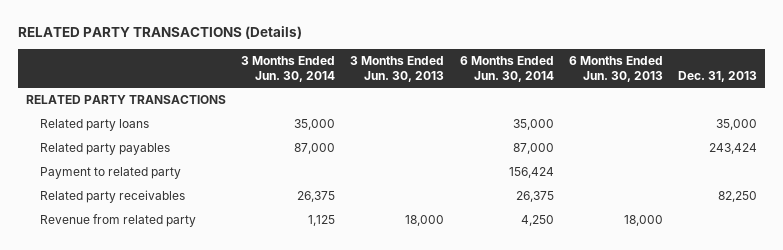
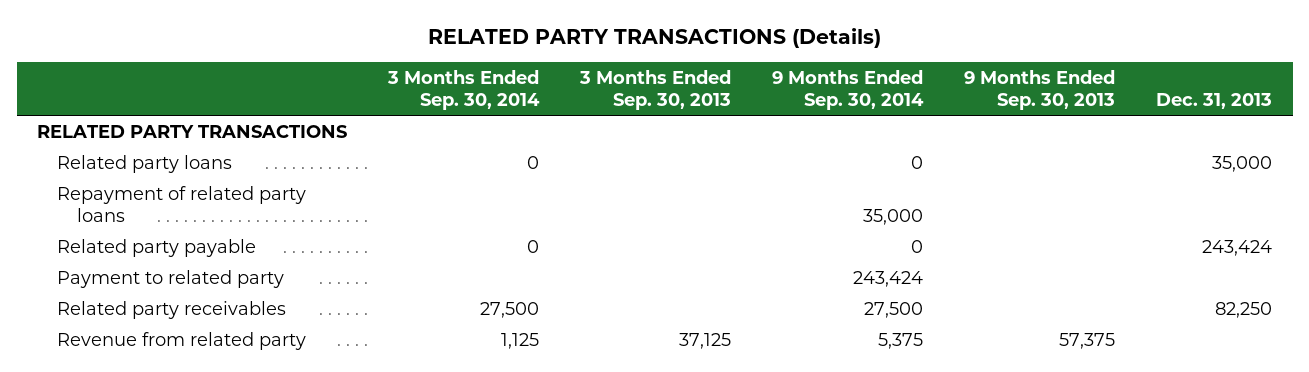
- | 3 Months Ended Jun. 30, 2014 | 3 Months Ended Jun. 30, 2013 | 6 Months Ended Jun. 30, 2014 | 6 Months Ended Jun. 30, 2013 | Dec. 31, 2013
+ | 3 Months Ended Sep. 30, 2014 | 3 Months Ended Sep. 30, 2013 | 9 Months Ended Sep. 30, 2014 | 9 Months Ended Sep. 30, 2013 | Dec. 31, 2013
- Related party payables | 87,000 | | 87,000 | | 243,424
+ Repayment of related party loans | | | 35,000 | |
+ Related party payable | 0 | | 0 | | 243,424

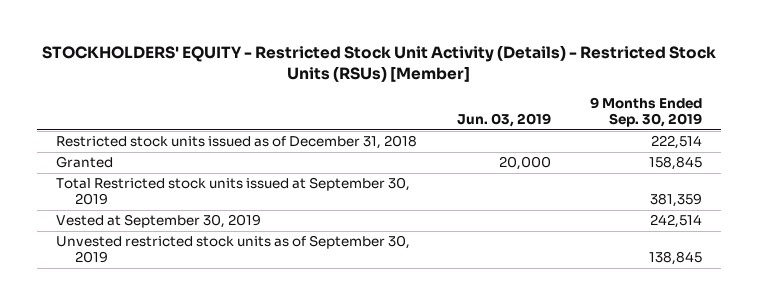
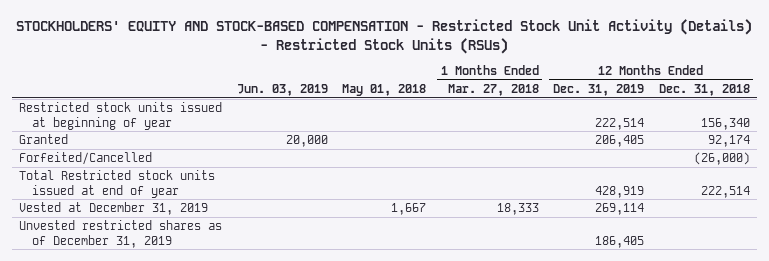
- STOCKHOLDERS' EQUITY - Restricted Stock Unit Activity (Details) - Restricted Stock Units (RSUs) [Member]
+ STOCKHOLDERS' EQUITY AND STOCK-BASED COMPENSATION - Restricted Stock Unit Activity (Details) - Restricted Stock Units (RSUs)
- | Jun. 03, 2019 | 9 Months Ended Sep. 30, 2019
+ | Jun. 03, 2019 | May 01, 2018 | 1 Months Ended Mar. 27, 2018 | 12 Months Ended Dec. 31, 2019 | 12 Months Ended Dec. 31, 2018
- Restricted stock units issued as of December 31, 2018 | | 222,514
+ Restricted stock units issued at beginning of year | | | | 222,514 | 156,340
- Total Restricted stock units issued at September 30, 2019 | | 381,359
- Vested at September 30, 2019 | | 242,514
- Unvested restricted stock units as of September 30, 2019 | | 138,845
+ Forfeited/Cancelled | | | | | (26,000)
+ Total Restricted stock units issued at end of year | | | | 428,919 | 222,514
+ Vested at December 31, 2019 | | 1,667 | 18,333 | 269,114 |
+ Unvested restricted shares as of December 31, 2019 | | | | 186,405 |

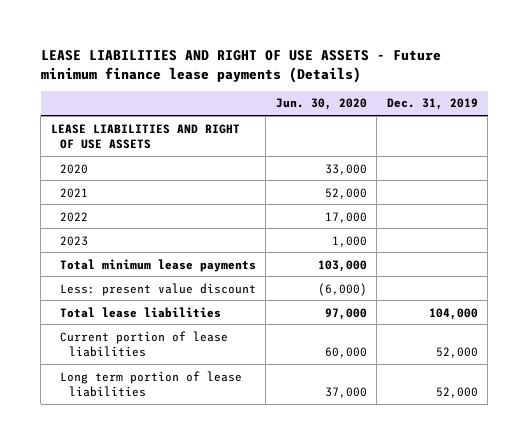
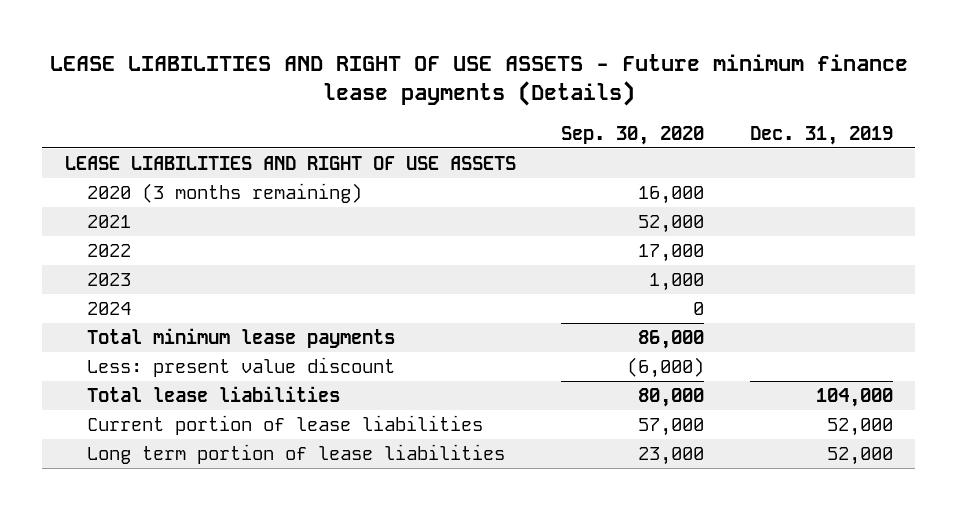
- | Jun. 30, 2020 | Dec. 31, 2019
+ | Sep. 30, 2020 | Dec. 31, 2019
- 2020 | 33,000 |
+ 2020 (3 months remaining) | 16,000 |
+ 2024 | 0 |

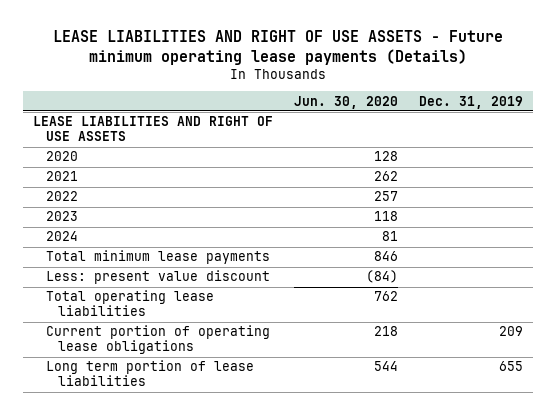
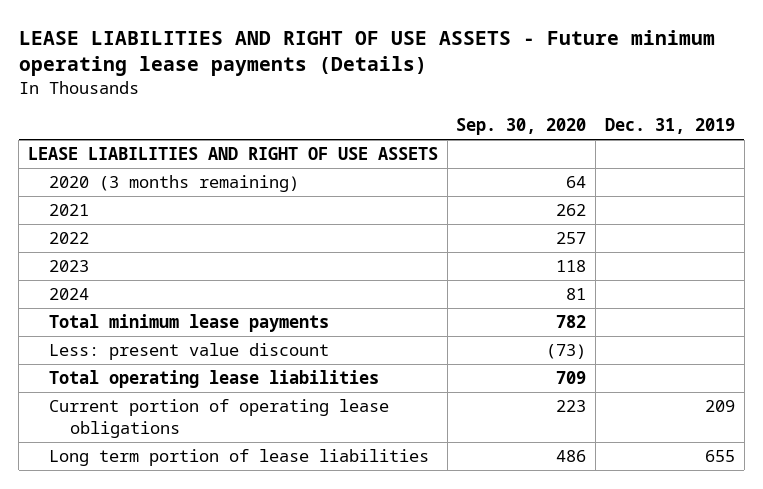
- | Jun. 30, 2020 | Dec. 31, 2019
+ | Sep. 30, 2020 | Dec. 31, 2019
- 2020 | 128 |
+ 2020 (3 months remaining) | 64 |

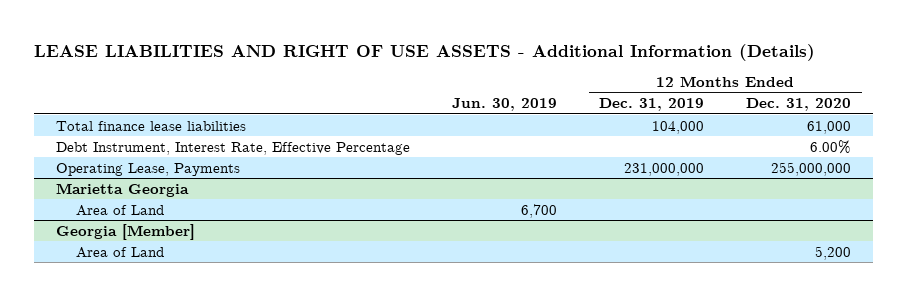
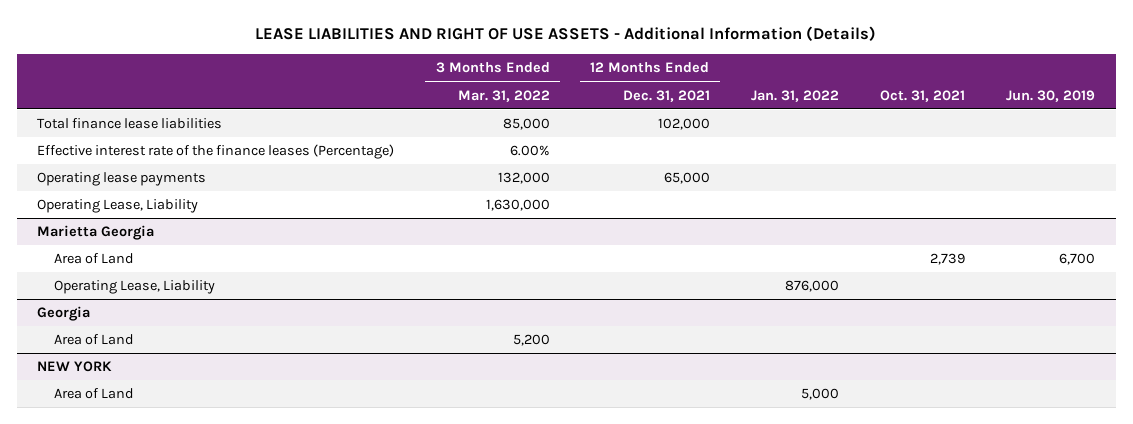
- | Jun. 30, 2019 | 12 Months Ended Dec. 31, 2019 | 12 Months Ended Dec. 31, 2020
+ | 3 Months Ended Mar. 31, 2022 | 12 Months Ended Dec. 31, 2021 | Jan. 31, 2022 | Oct. 31, 2021 | Jun. 30, 2019
- Debt Instrument, Interest Rate, Effective Percentage | | | 6.00%
- Operating Lease, Payments | | 231,000,000 | 255,000,000
+ Effective interest rate of the finance leases (Percentage) | 6.00% | | | |
+ Operating lease payments | 132,000 | 65,000 | | |
+ Operating Lease, Liability | 1,630,000 | | | |
- Georgia [Member]
@ Marietta Georgia
+ Operating Lease, Liability | | | 876,000 | |
+ Georgia
+ NEW YORK
+ Area of Land | | | 5,000 | |

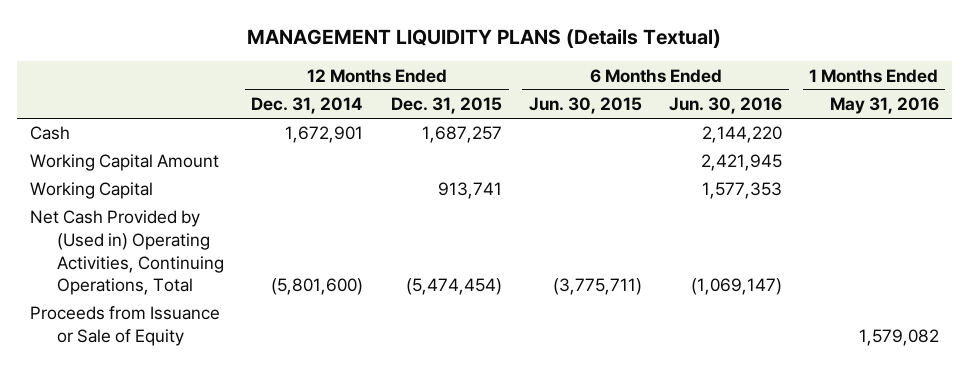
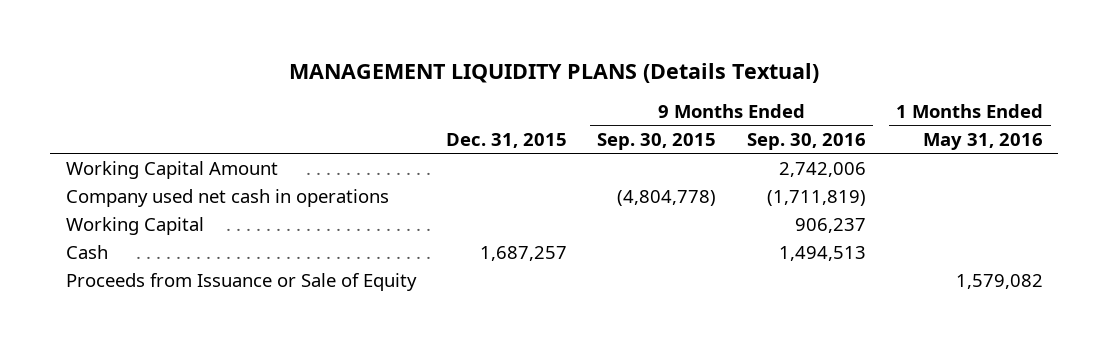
- | 12 Months Ended Dec. 31, 2014 | 12 Months Ended Dec. 31, 2015 | 6 Months Ended Jun. 30, 2015 | 6 Months Ended Jun. 30, 2016 | 1 Months Ended May 31, 2016
+ | Dec. 31, 2015 | 9 Months Ended Sep. 30, 2015 | 9 Months Ended Sep. 30, 2016 | 1 Months Ended May 31, 2016
+ Company used net cash in operations | | (4,804,778) | (1,711,819) |
- Net Cash Provided by (Used in) Operating Activities, Continuing Operations, Total | (5,801,600) | (5,474,454) | (3,775,711) | (1,069,147) |
moved down: Cash | 1,687,257 | | 1,494,513 |

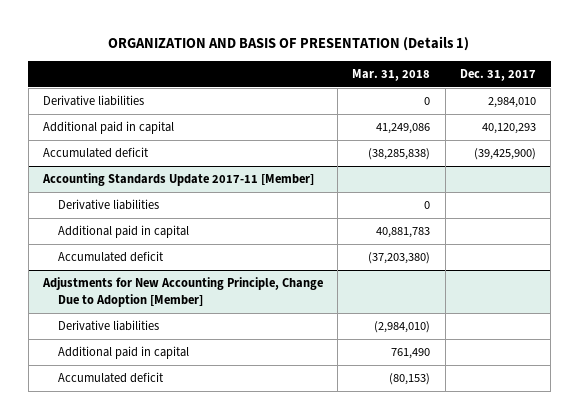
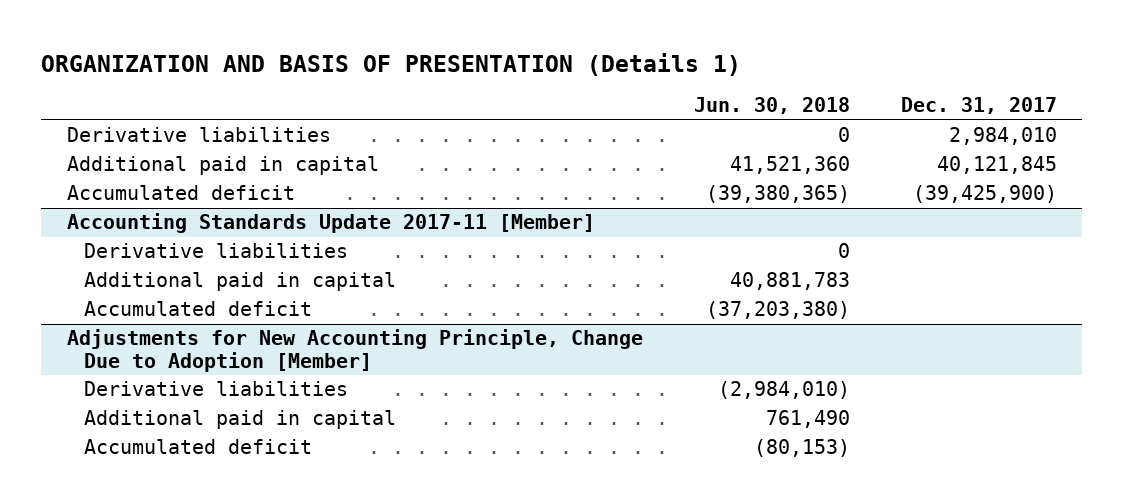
- | Mar. 31, 2018 | Dec. 31, 2017
+ | Jun. 30, 2018 | Dec. 31, 2017
- Additional paid in capital | 41,249,086 | 40,120,293
+ Additional paid in capital | 41,521,360 | 40,121,845

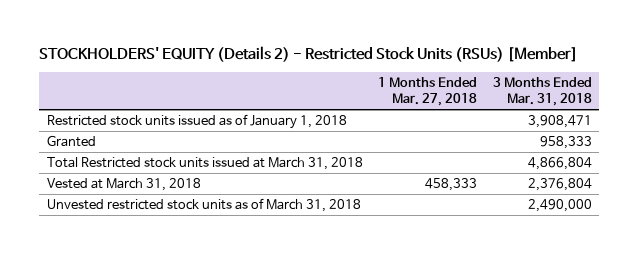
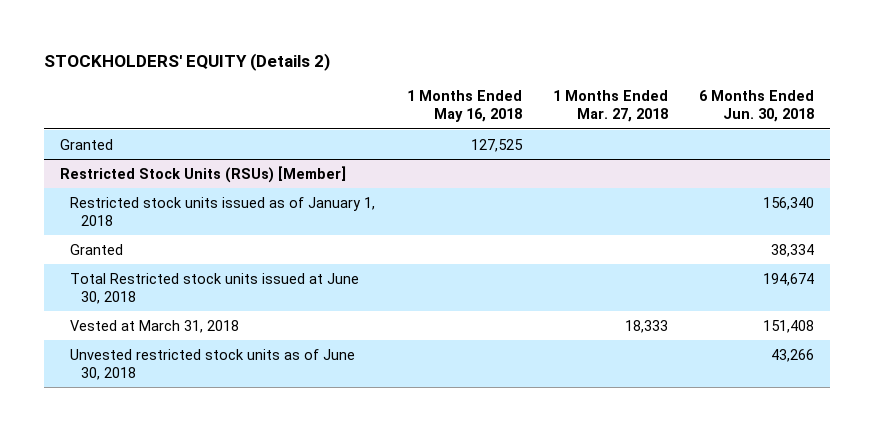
- STOCKHOLDERS' EQUITY (Details 2) - Restricted Stock Units (RSUs) [Member]
+ STOCKHOLDERS' EQUITY (Details 2)
- | 1 Months Ended Mar. 27, 2018 | 3 Months Ended Mar. 31, 2018
+ | 1 Months Ended May 16, 2018 | 1 Months Ended Mar. 27, 2018 | 6 Months Ended Jun. 30, 2018
- Restricted stock units issued as of January 1, 2018 | | 3,908,471
- Total Restricted stock units issued at March 31, 2018 | | 4,866,804
- Vested at March 31, 2018 | 458,333 | 2,376,804
- Unvested restricted stock units as of March 31, 2018 | | 2,490,000
+ Restricted Stock Units (RSUs) [Member]
+ Restricted stock units issued as of January 1, 2018 | | | 156,340
+ Granted | | | 38,334
+ Total Restricted stock units issued at June 30, 2018 | | | 194,674
+ Vested at March 31, 2018 | | 18,333 | 151,408
+ Unvested restricted stock units as of June 30, 2018 | | | 43,266

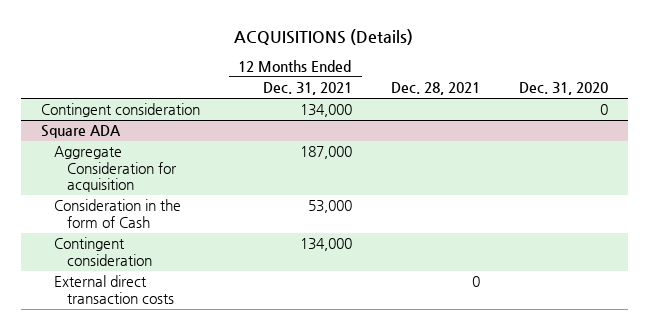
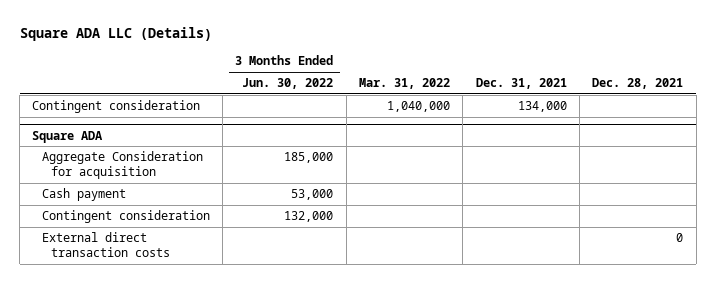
- ACQUISITIONS (Details)
+ Square ADA LLC (Details)
- | 12 Months Ended Dec. 31, 2021 | Dec. 28, 2021 | Dec. 31, 2020
+ | 3 Months Ended Jun. 30, 2022 | Mar. 31, 2022 | Dec. 31, 2021 | Dec. 28, 2021
@ Square ADA
- Consideration in the form of Cash | 53,000 | |
+ Cash payment | 53,000 | | |

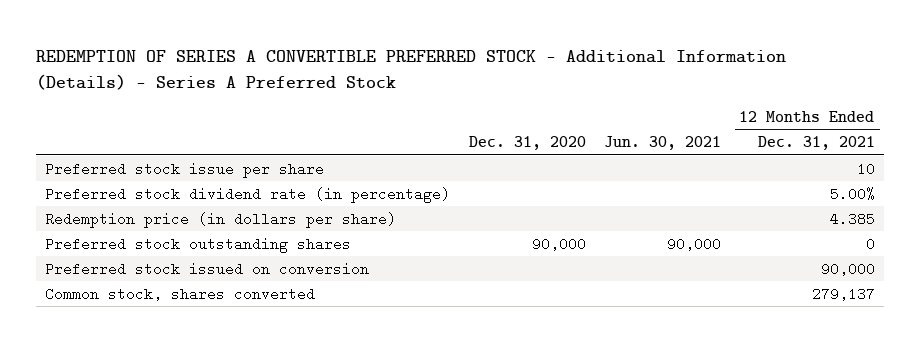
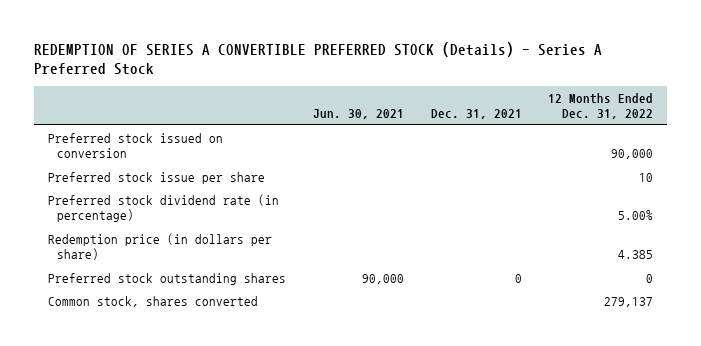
- REDEMPTION OF SERIES A CONVERTIBLE PREFERRED STOCK - Additional Information (Details) - Series A Preferred Stock
+ REDEMPTION OF SERIES A CONVERTIBLE PREFERRED STOCK (Details) - Series A Preferred Stock
- | Dec. 31, 2020 | Jun. 30, 2021 | 12 Months Ended Dec. 31, 2021
+ | Jun. 30, 2021 | Dec. 31, 2021 | 12 Months Ended Dec. 31, 2022
moved up: Preferred stock issued on conversion | | | 90,000

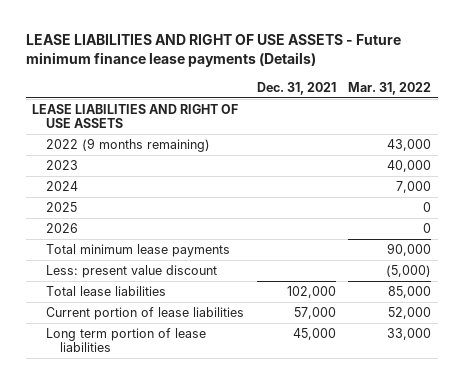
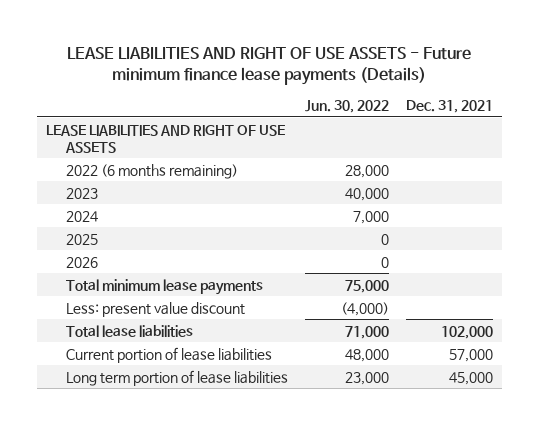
- | Dec. 31, 2021 | Mar. 31, 2022
+ | Jun. 30, 2022 | Dec. 31, 2021
- 2022 (9 months remaining) | | 43,000
+ 2022 (6 months remaining) | 28,000 |

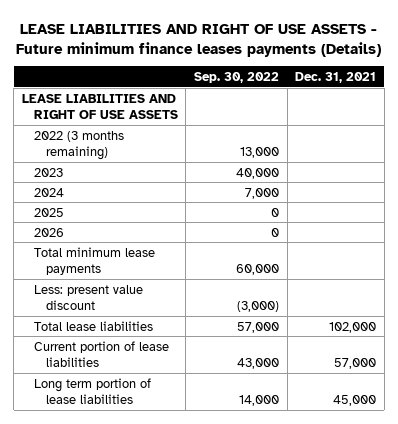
- LEASE LIABILITIES AND RIGHT OF USE ASSETS - Future minimum finance lease payments (Details)
+ LEASE LIABILITIES AND RIGHT OF USE ASSETS - Future minimum finance leases payments (Details)
- | Jun. 30, 2022 | Dec. 31, 2021
+ | Sep. 30, 2022 | Dec. 31, 2021
- 2022 (6 months remaining) | 28,000 |
+ 2022 (3 months remaining) | 13,000 |

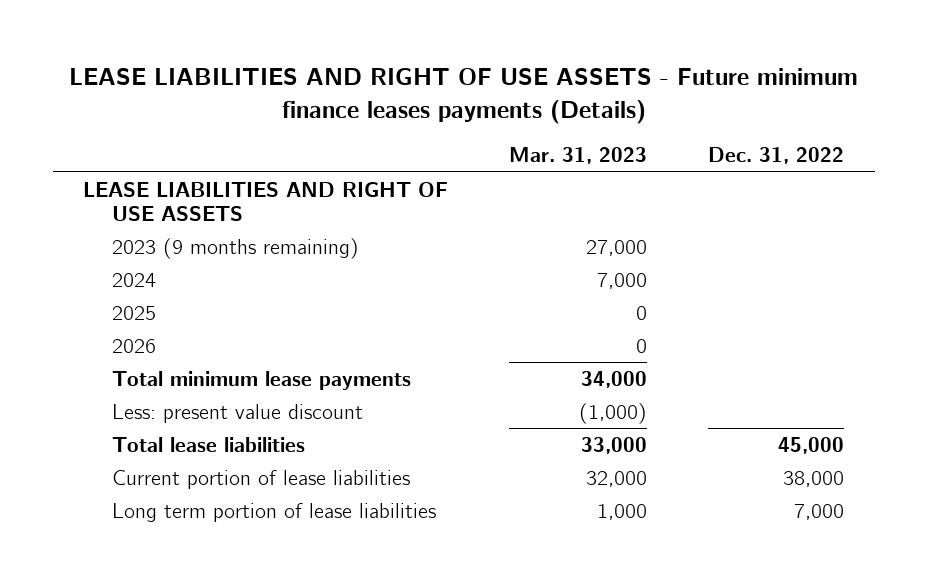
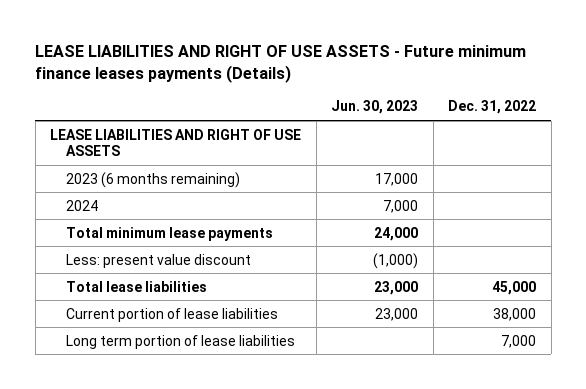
- | Mar. 31, 2023 | Dec. 31, 2022
+ | Jun. 30, 2023 | Dec. 31, 2022
- 2023 (9 months remaining) | 27,000 |
+ 2023 (6 months remaining) | 17,000 |
- 2025 | 0 |
- 2026 | 0 |

